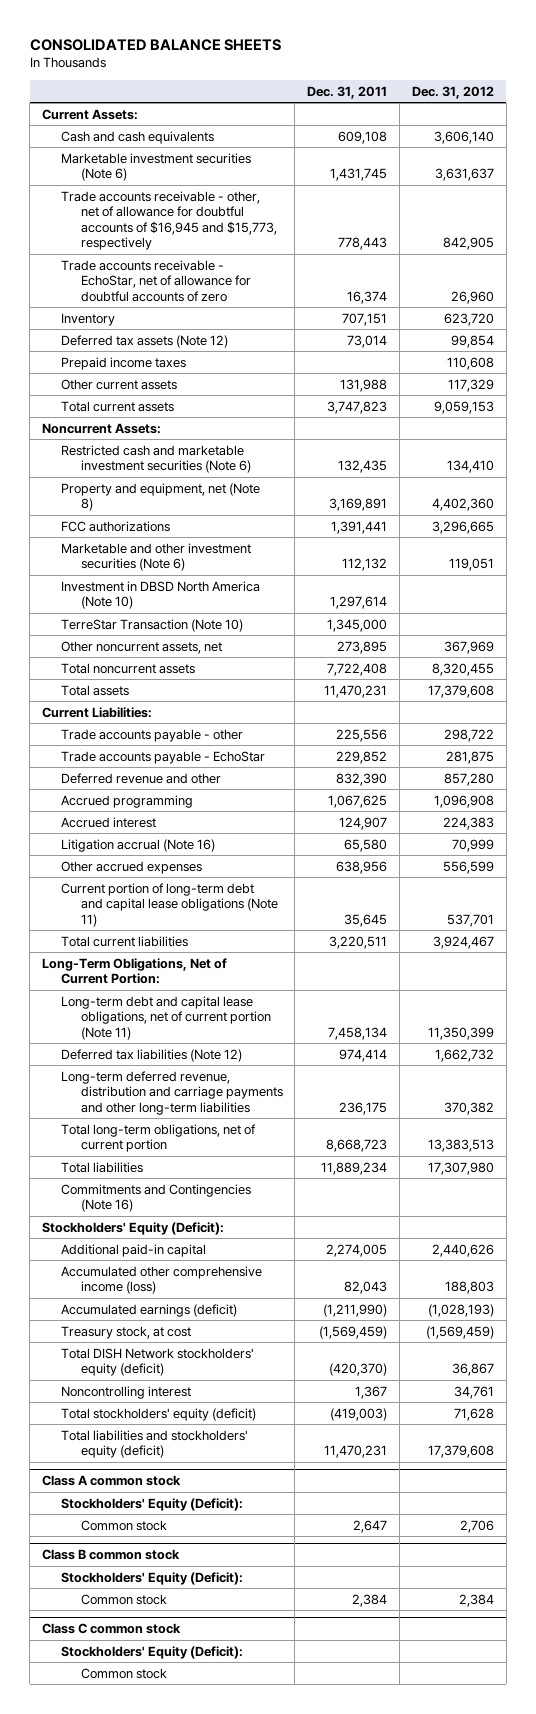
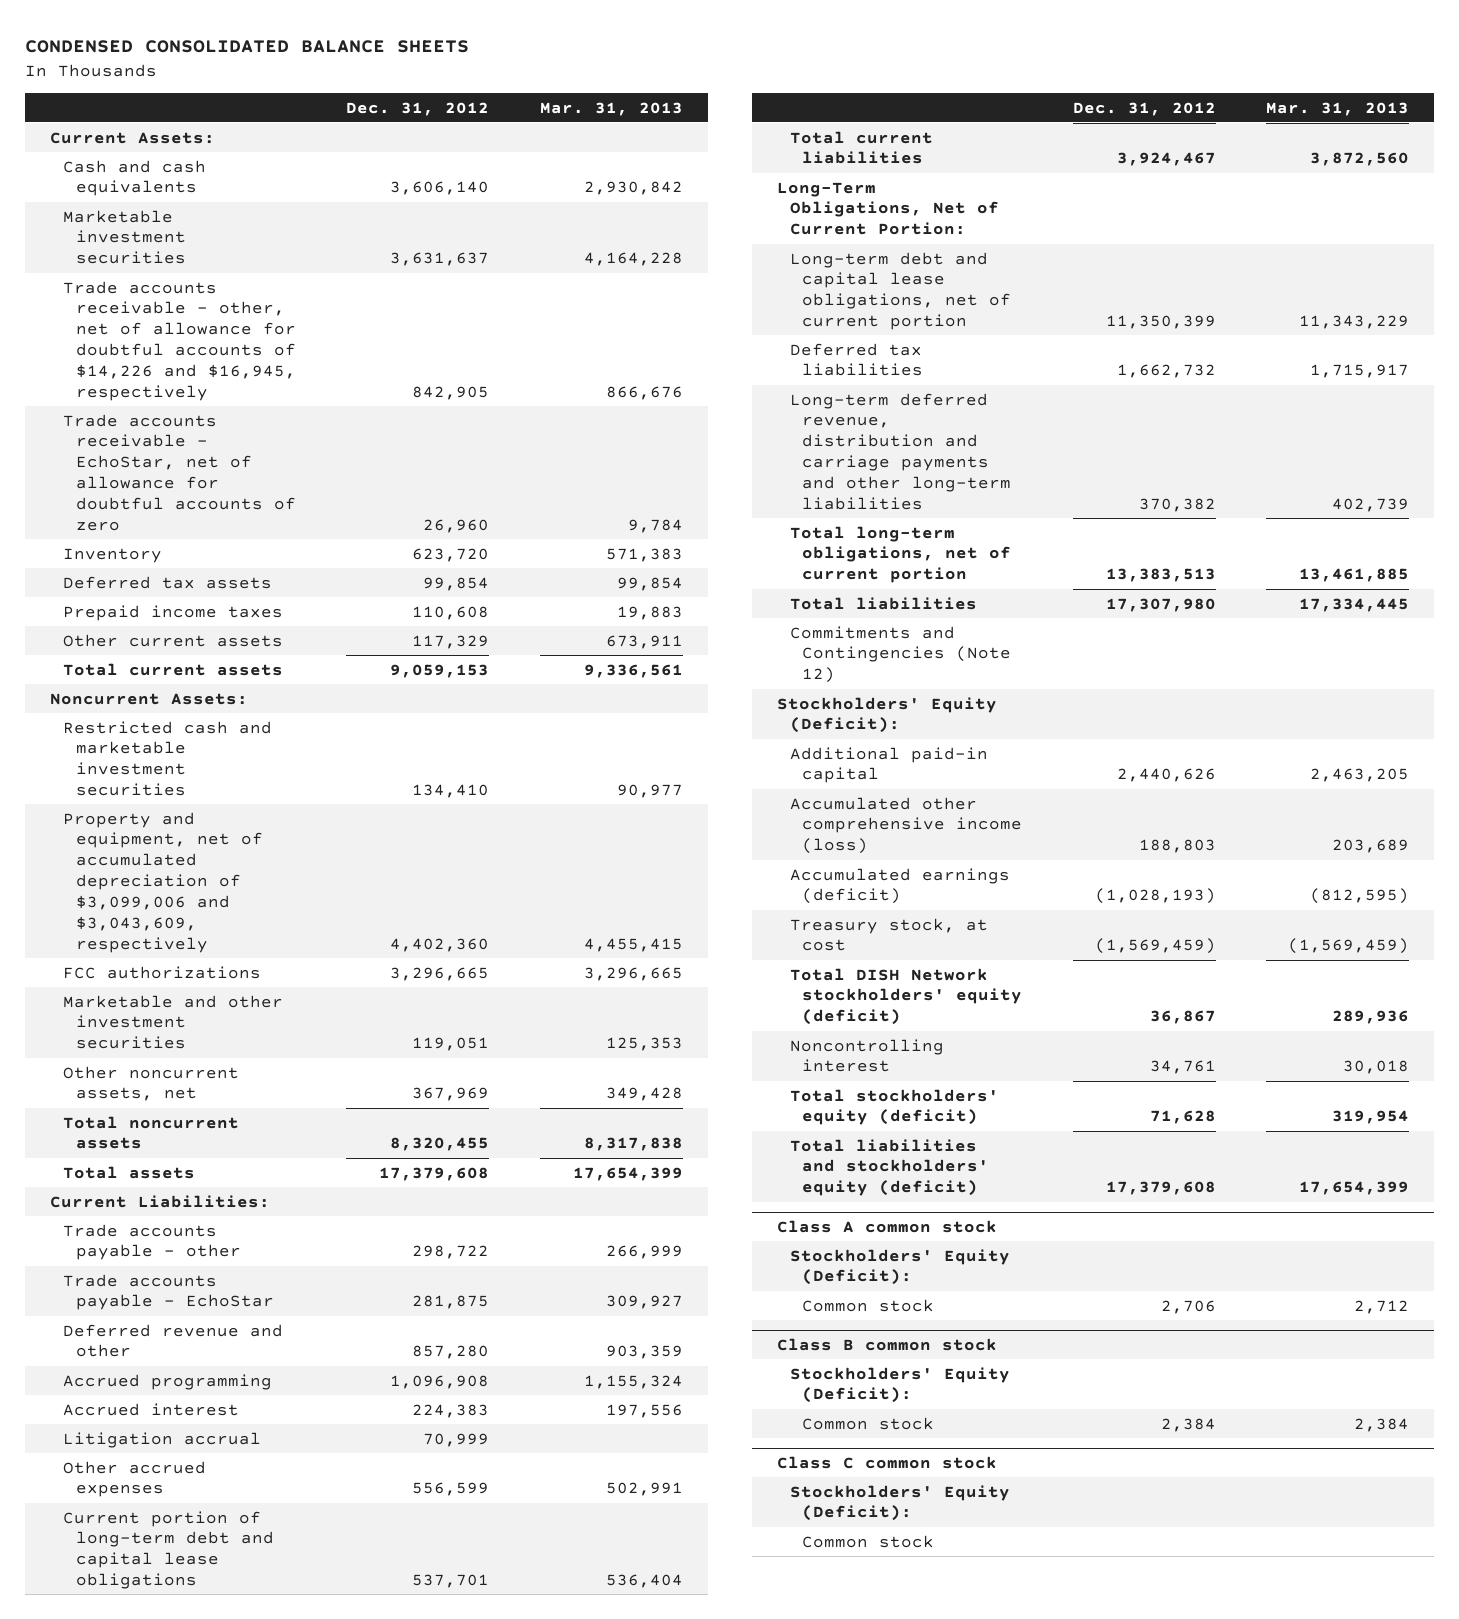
- CONSOLIDATED BALANCE SHEETS
+ CONDENSED CONSOLIDATED BALANCE SHEETS
- | Dec. 31, 2011 | Dec. 31, 2012
+ | Dec. 31, 2012 | Mar. 31, 2013
- Marketable investment securities (Note 6) | 1,431,745 | 3,631,637
- Trade accounts receivable - other, net of allowance for doubtful accounts of $16,945 and $15,773, respectively | 778,443 | 842,905
+ Marketable investment securities | 3,631,637 | 4,164,228
+ Trade accounts receivable - other, net of allowance for doubtful accounts of $14,226 and $16,945, respectively | 842,905 | 866,676
- Deferred tax assets (Note 12) | 73,014 | 99,854
+ Deferred tax assets | 99,854 | 99,854
- Restricted cash and marketable investment securities (Note 6) | 132,435 | 134,410
- Property and equipment, net (Note 8) | 3,169,891 | 4,402,360
+ Restricted cash and marketable investment securities | 134,410 | 90,977
+ Property and equipment, net of accumulated depreciation of $3,099,006 and $3,043,609, respectively | 4,402,360 | 4,455,415
- Marketable and other investment securities (Note 6) | 112,132 | 119,051
- Investment in DBSD North America (Note 10) | 1,297,614 |
- TerreStar Transaction (Note 10) | 1,345,000 |
+ Marketable and other investment securities | 119,051 | 125,353
- Litigation accrual (Note 16) | 65,580 | 70,999
+ Litigation accrual | 70,999 |
- Current portion of long-term debt and capital lease obligations (Note 11) | 35,645 | 537,701
+ Current portion of long-term debt and capital lease obligations | 537,701 | 536,404
- Long-term debt and capital lease obligations, net of current portion (Note 11) | 7,458,134 | 11,350,399
- Deferred tax liabilities (Note 12) | 974,414 | 1,662,732
+ Long-term debt and capital lease obligations, net of current portion | 11,350,399 | 11,343,229
+ Deferred tax liabilities | 1,662,732 | 1,715,917
- Commitments and Contingencies (Note 16)
+ Commitments and Contingencies (Note 12)

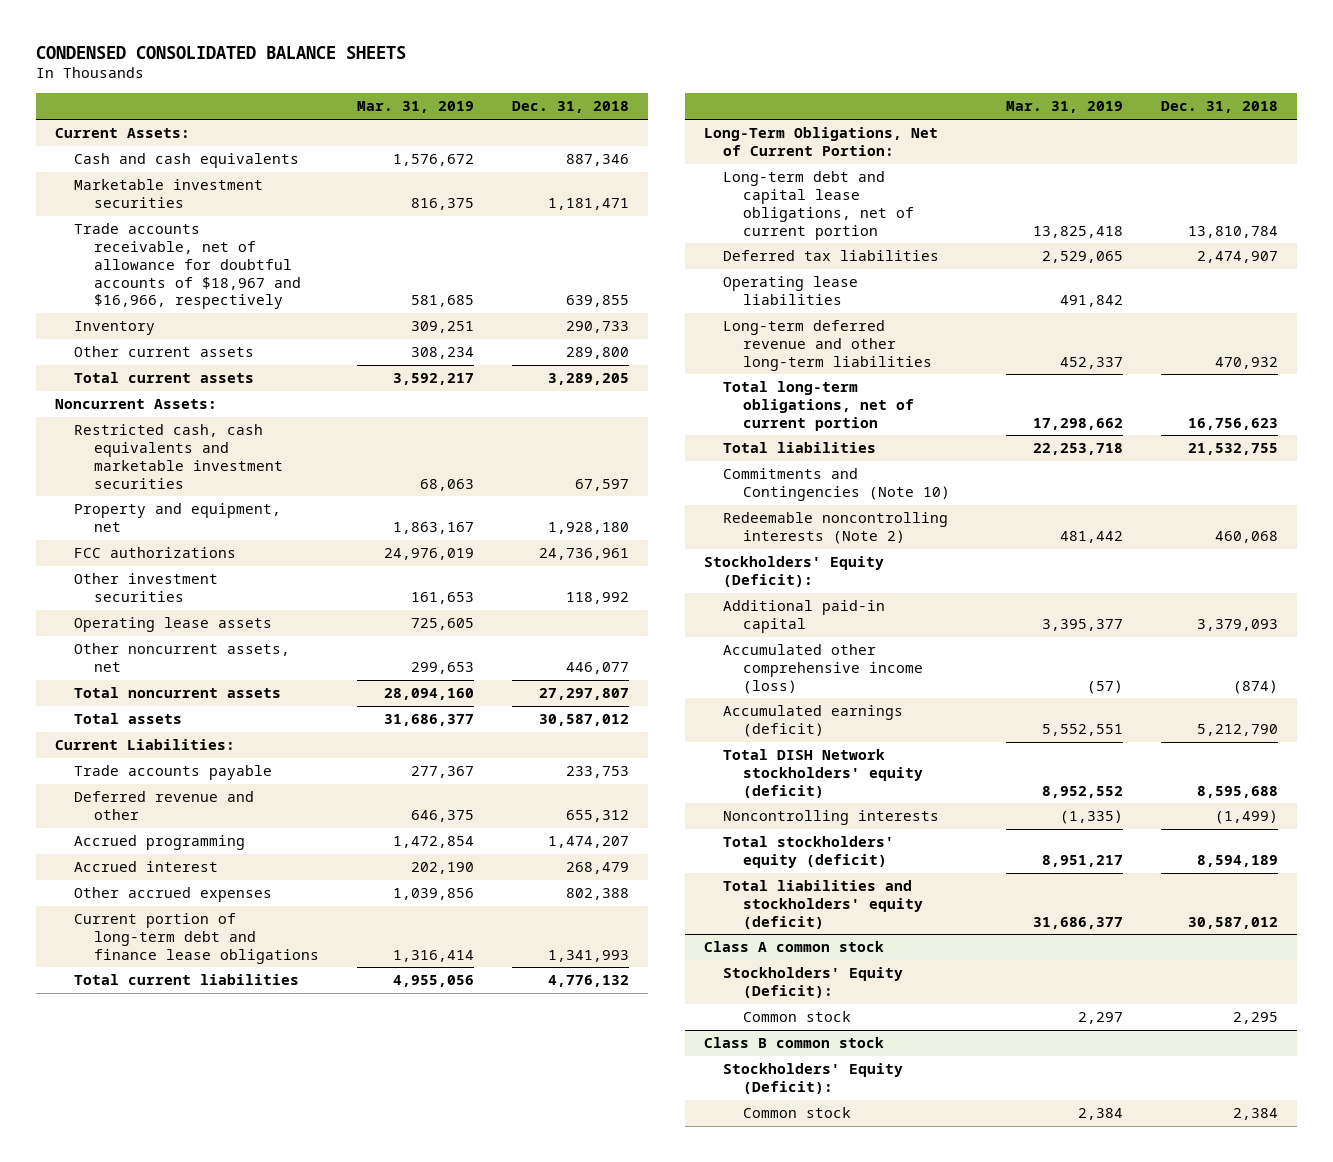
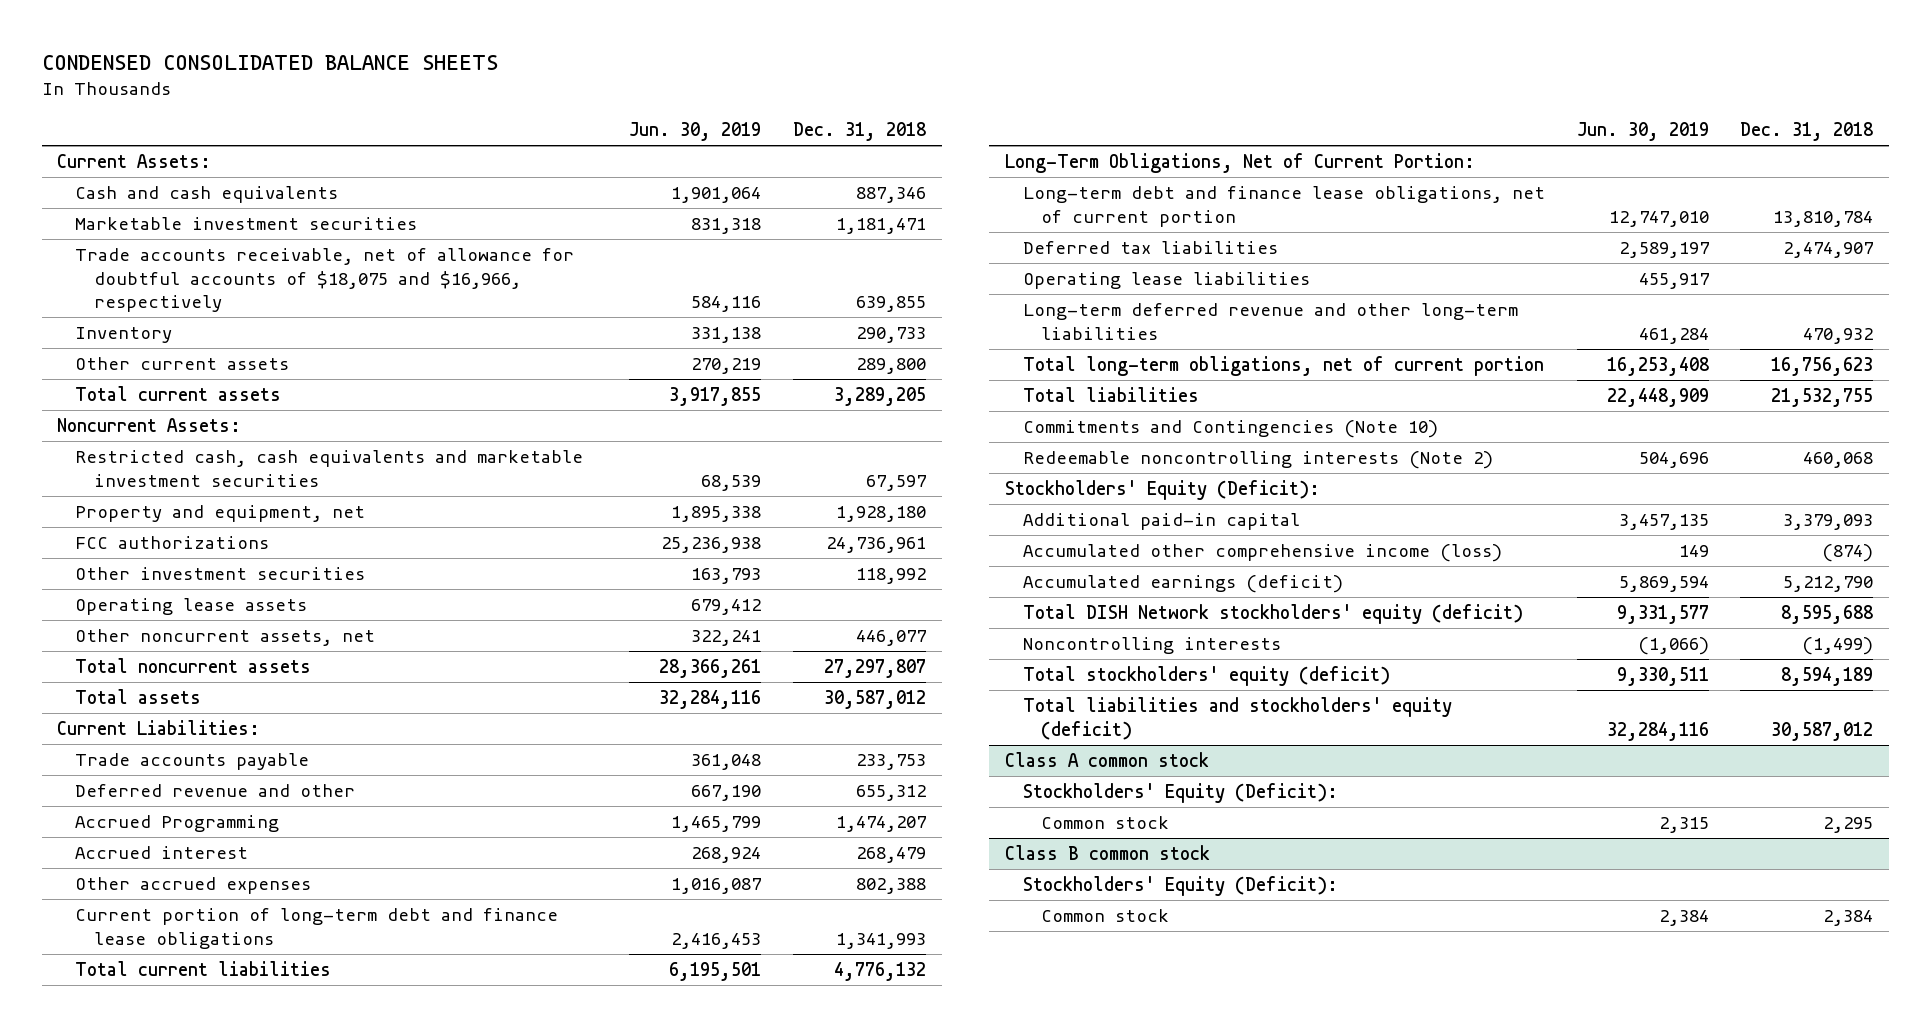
- | Mar. 31, 2019 | Dec. 31, 2018
+ | Jun. 30, 2019 | Dec. 31, 2018
- Trade accounts receivable, net of allowance for doubtful accounts of $18,967 and $16,966, respectively | 581,685 | 639,855
+ Trade accounts receivable, net of allowance for doubtful accounts of $18,075 and $16,966, respectively | 584,116 | 639,855
- Accrued programming | 1,472,854 | 1,474,207
+ Accrued Programming | 1,465,799 | 1,474,207
- Long-term debt and capital lease obligations, net of current portion | 13,825,418 | 13,810,784
+ Long-term debt and finance lease obligations, net of current portion | 12,747,010 | 13,810,784

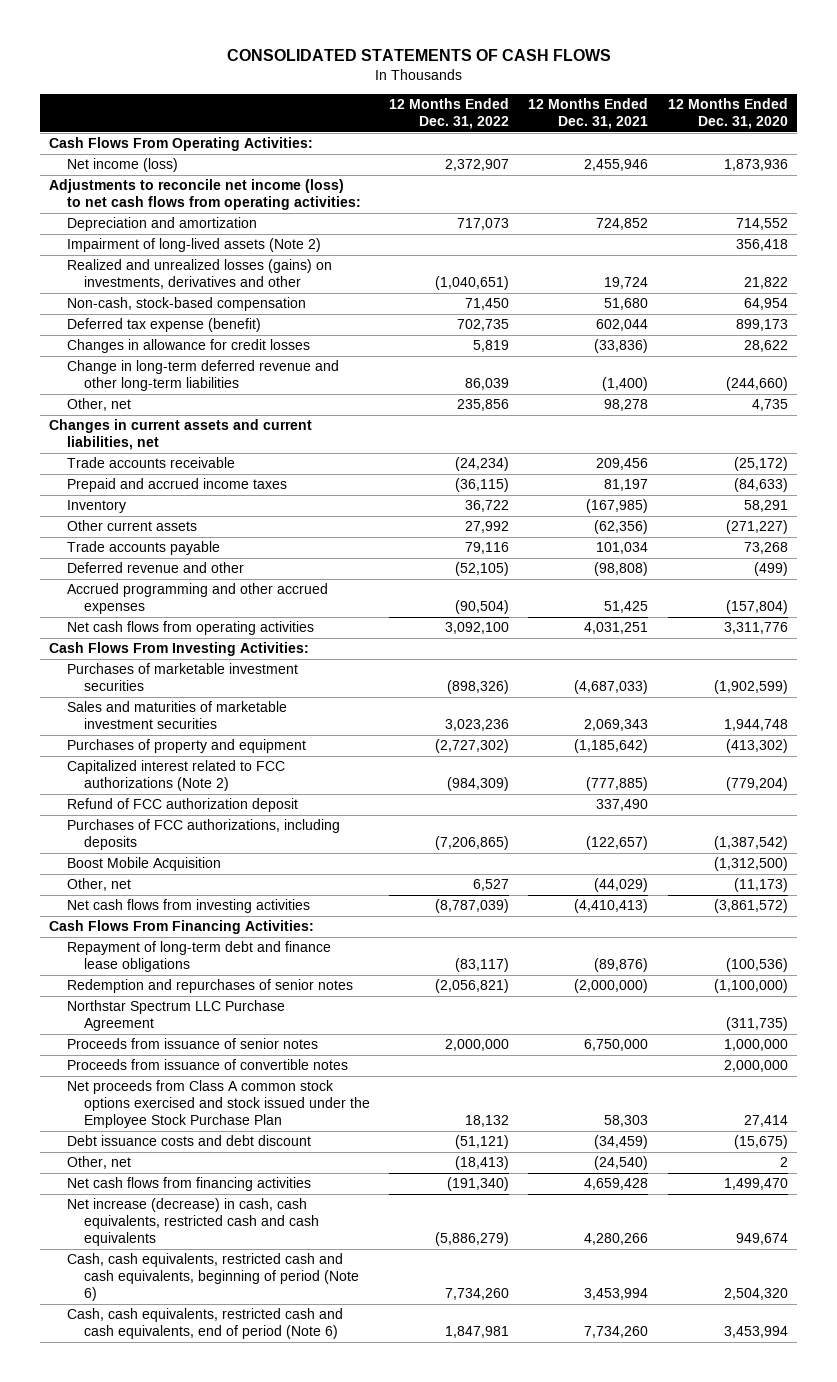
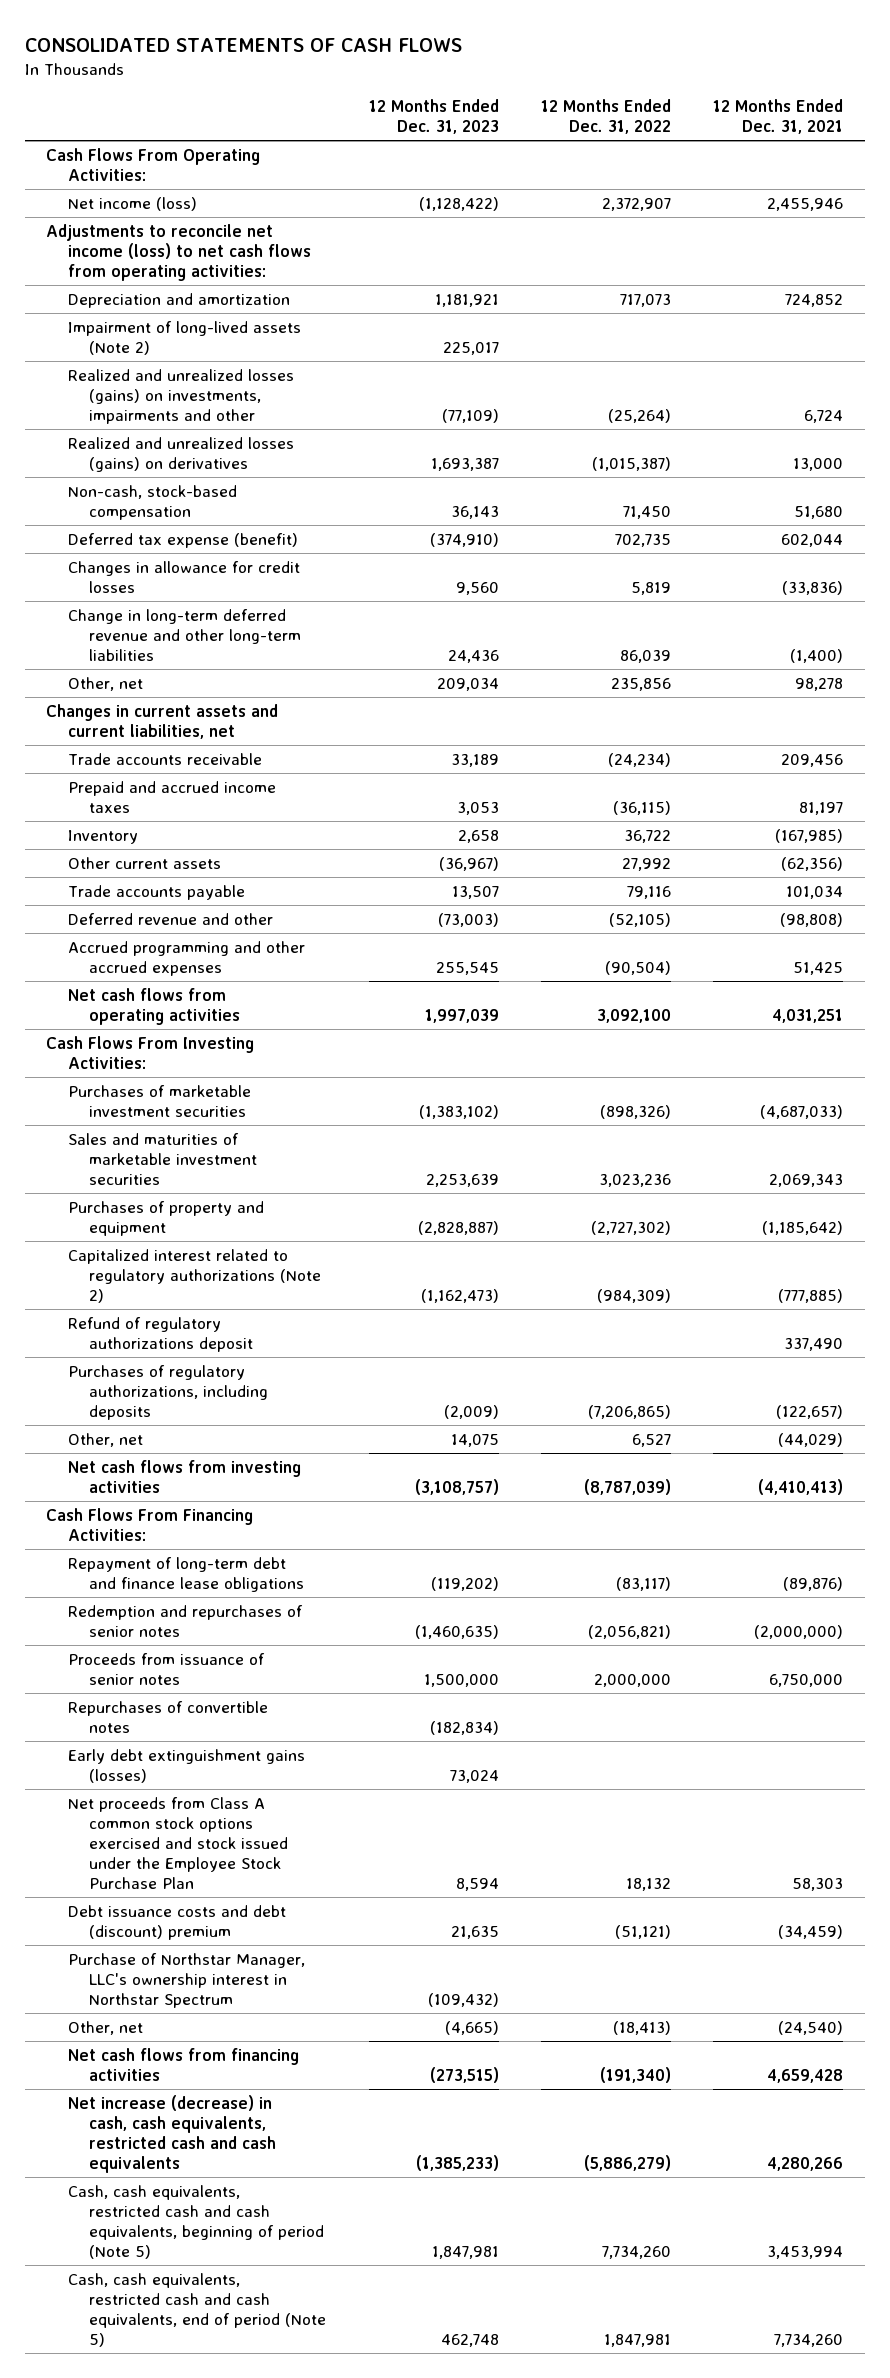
- | 12 Months Ended Dec. 31, 2022 | 12 Months Ended Dec. 31, 2021 | 12 Months Ended Dec. 31, 2020
+ | 12 Months Ended Dec. 31, 2023 | 12 Months Ended Dec. 31, 2022 | 12 Months Ended Dec. 31, 2021
- Realized and unrealized losses (gains) on investments, derivatives and other | (1,040,651) | 19,724 | 21,822
+ Realized and unrealized losses (gains) on investments, impairments and other | (77,109) | (25,264) | 6,724
+ Realized and unrealized losses (gains) on derivatives | 1,693,387 | (1,015,387) | 13,000
- Capitalized interest related to FCC authorizations (Note 2) | (984,309) | (777,885) | (779,204)
- Refund of FCC authorization deposit | | 337,490 |
- Purchases of FCC authorizations, including deposits | (7,206,865) | (122,657) | (1,387,542)
- Boost Mobile Acquisition | | | (1,312,500)
+ Capitalized interest related to regulatory authorizations (Note 2) | (1,162,473) | (984,309) | (777,885)
+ Refund of regulatory authorizations deposit | | | 337,490
+ Purchases of regulatory authorizations, including deposits | (2,009) | (7,206,865) | (122,657)
- Northstar Spectrum LLC Purchase Agreement | | | (311,735)
- Proceeds from issuance of convertible notes | | | 2,000,000
+ Repurchases of convertible notes | (182,834) | |
+ Early debt extinguishment gains (losses) | 73,024 | |
- Debt issuance costs and debt discount | (51,121) | (34,459) | (15,675)
+ Debt issuance costs and debt (discount) premium | 21,635 | (51,121) | (34,459)
+ Purchase of Northstar Manager, LLC's ownership interest in Northstar Spectrum | (109,432) | |
- Cash, cash equivalents, restricted cash and cash equivalents, beginning of period (Note 6) | 7,734,260 | 3,453,994 | 2,504,320
- Cash, cash equivalents, restricted cash and cash equivalents, end of period (Note 6) | 1,847,981 | 7,734,260 | 3,453,994
+ Cash, cash equivalents, restricted cash and cash equivalents, beginning of period (Note 5) | 1,847,981 | 7,734,260 | 3,453,994
+ Cash, cash equivalents, restricted cash and cash equivalents, end of period (Note 5) | 462,748 | 1,847,981 | 7,734,260

